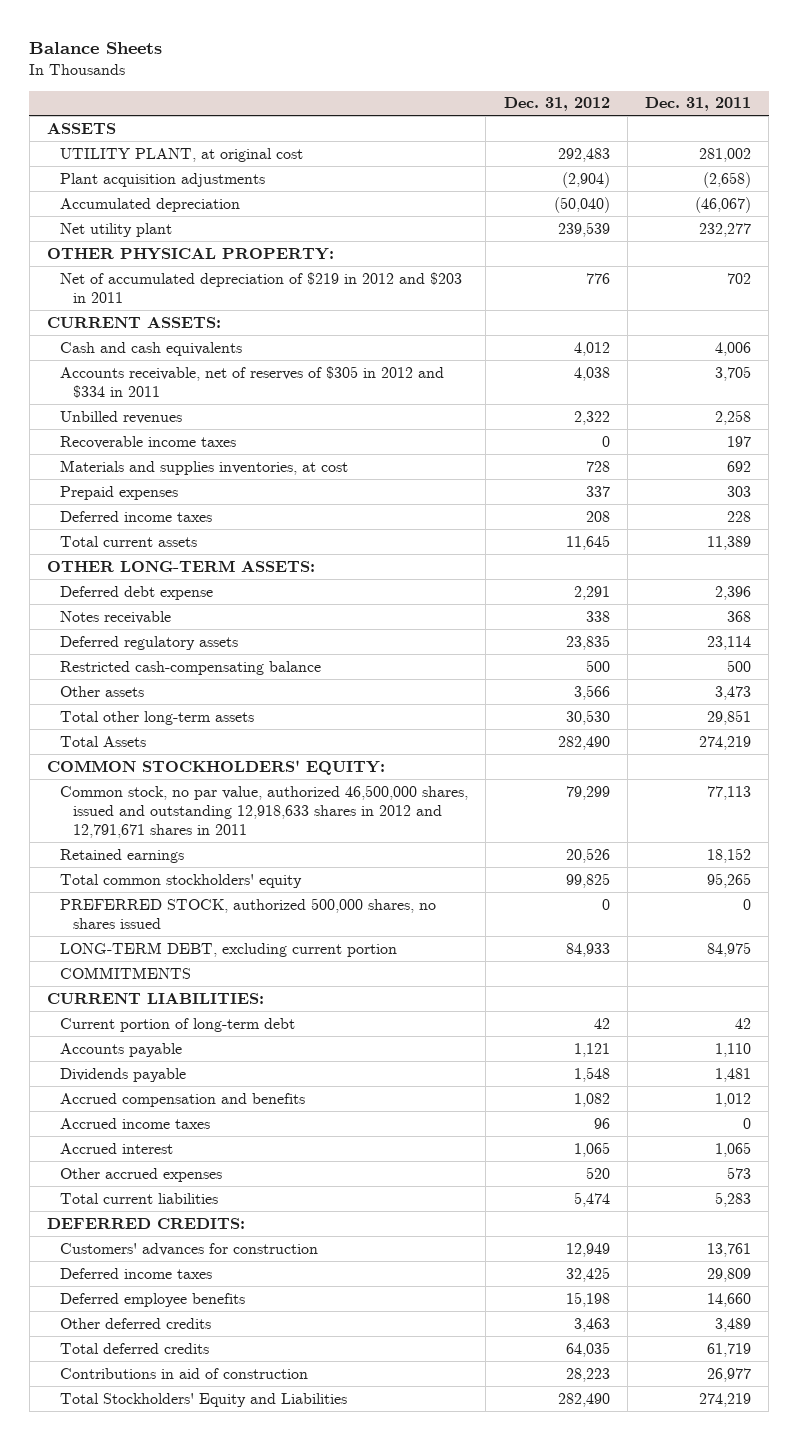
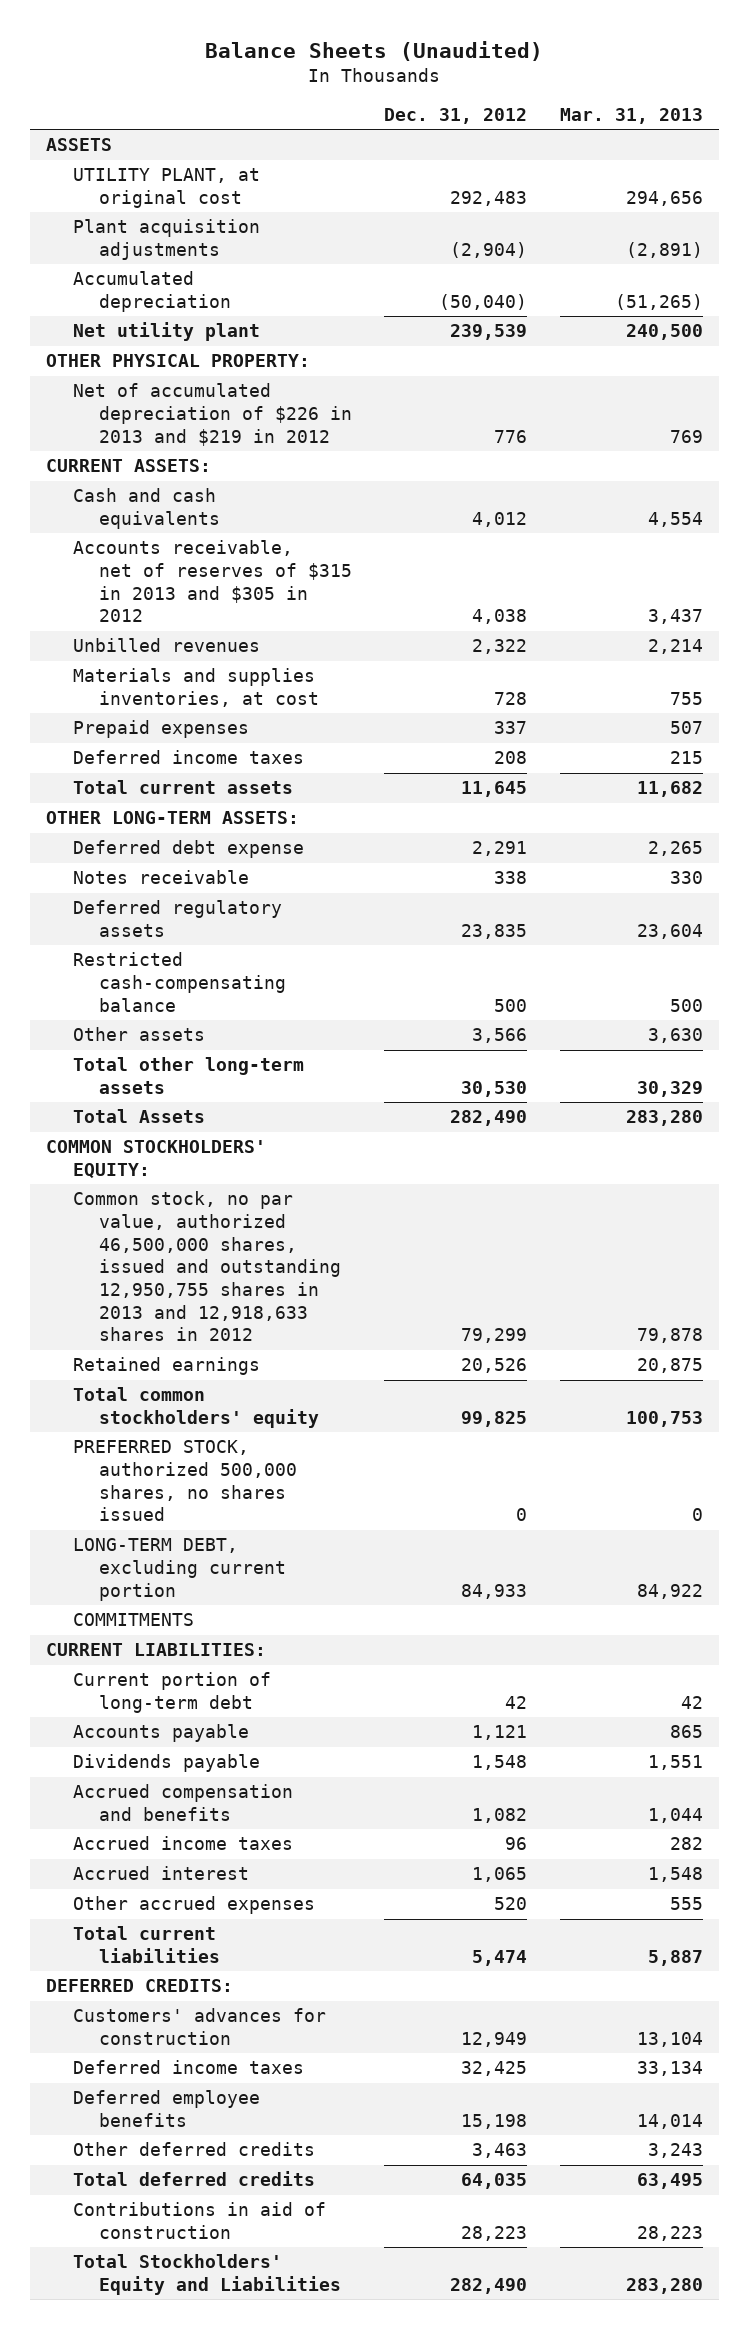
- Balance Sheets
+ Balance Sheets (Unaudited)
- | Dec. 31, 2012 | Dec. 31, 2011
+ | Dec. 31, 2012 | Mar. 31, 2013
- Net of accumulated depreciation of $219 in 2012 and $203 in 2011 | 776 | 702
+ Net of accumulated depreciation of $226 in 2013 and $219 in 2012 | 776 | 769
- Accounts receivable, net of reserves of $305 in 2012 and $334 in 2011 | 4,038 | 3,705
+ Accounts receivable, net of reserves of $315 in 2013 and $305 in 2012 | 4,038 | 3,437
- Recoverable income taxes | 0 | 197
- Common stock, no par value, authorized 46,500,000 shares, issued and outstanding 12,918,633 shares in 2012 and 12,791,671 shares in 2011 | 79,299 | 77,113
+ Common stock, no par value, authorized 46,500,000 shares, issued and outstanding 12,950,755 shares in 2013 and 12,918,633 shares in 2012 | 79,299 | 79,878

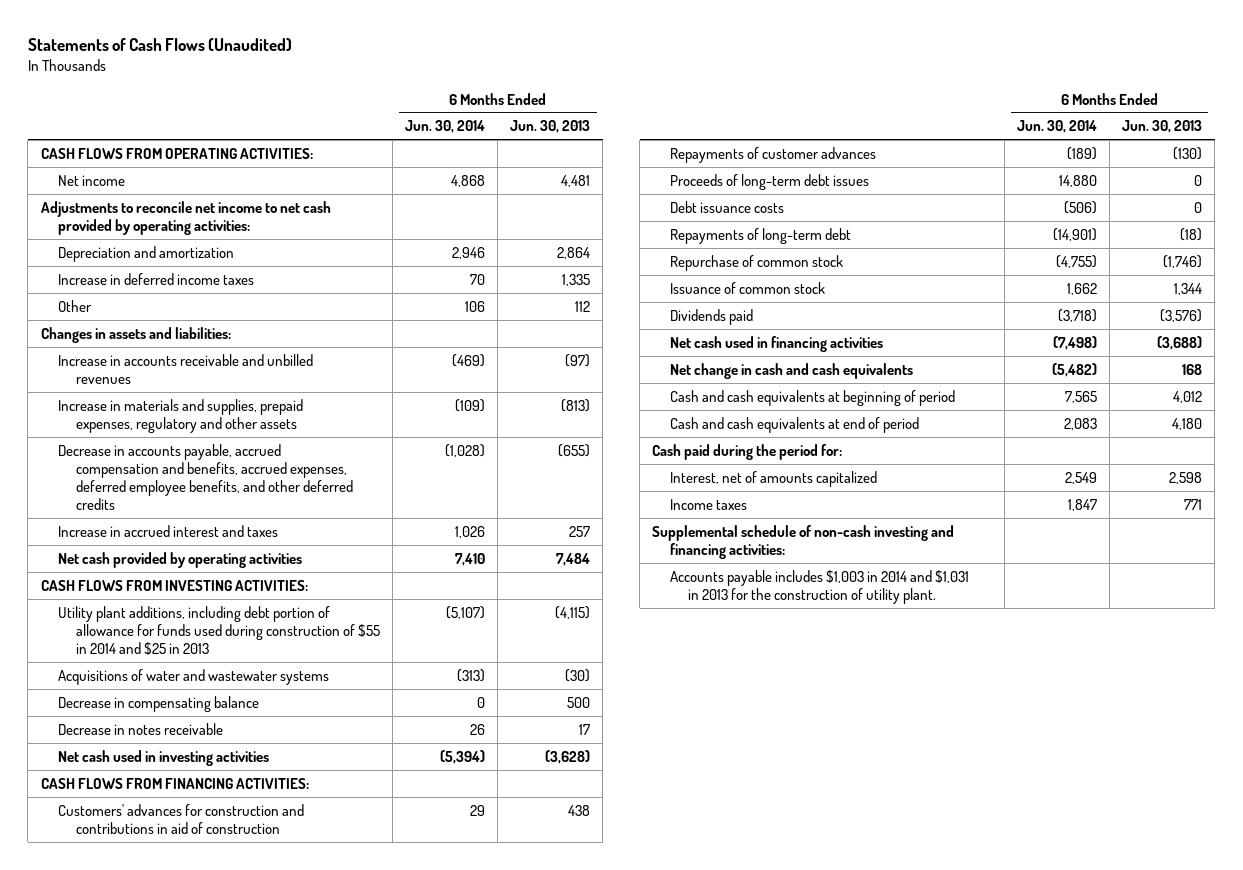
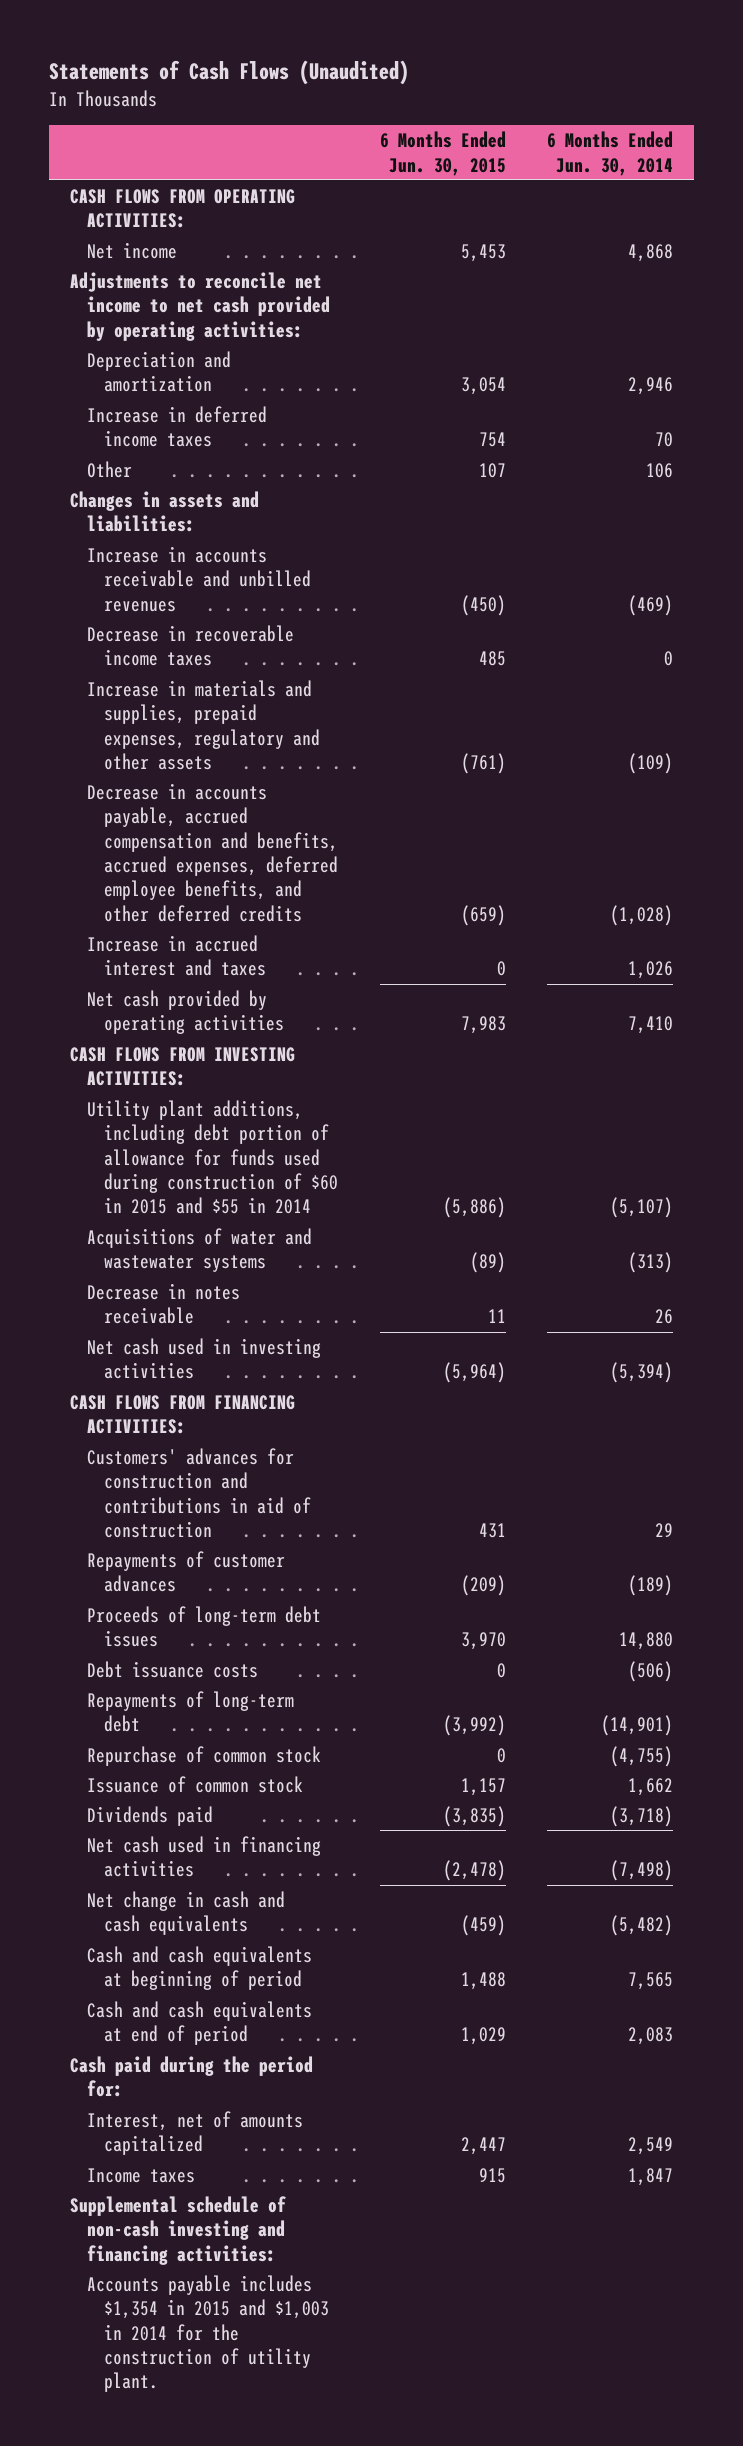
- | 6 Months Ended Jun. 30, 2014 | 6 Months Ended Jun. 30, 2013
+ | 6 Months Ended Jun. 30, 2015 | 6 Months Ended Jun. 30, 2014
+ Decrease in recoverable income taxes | 485 | 0
- Utility plant additions, including debt portion of allowance for funds used during construction of $55 in 2014 and $25 in 2013 | (5,107) | (4,115)
+ Utility plant additions, including debt portion of allowance for funds used during construction of $60 in 2015 and $55 in 2014 | (5,886) | (5,107)
- Decrease in compensating balance | 0 | 500
- Accounts payable includes $1,003 in 2014 and $1,031 in 2013 for the construction of utility plant.
+ Accounts payable includes $1,354 in 2015 and $1,003 in 2014 for the construction of utility plant.

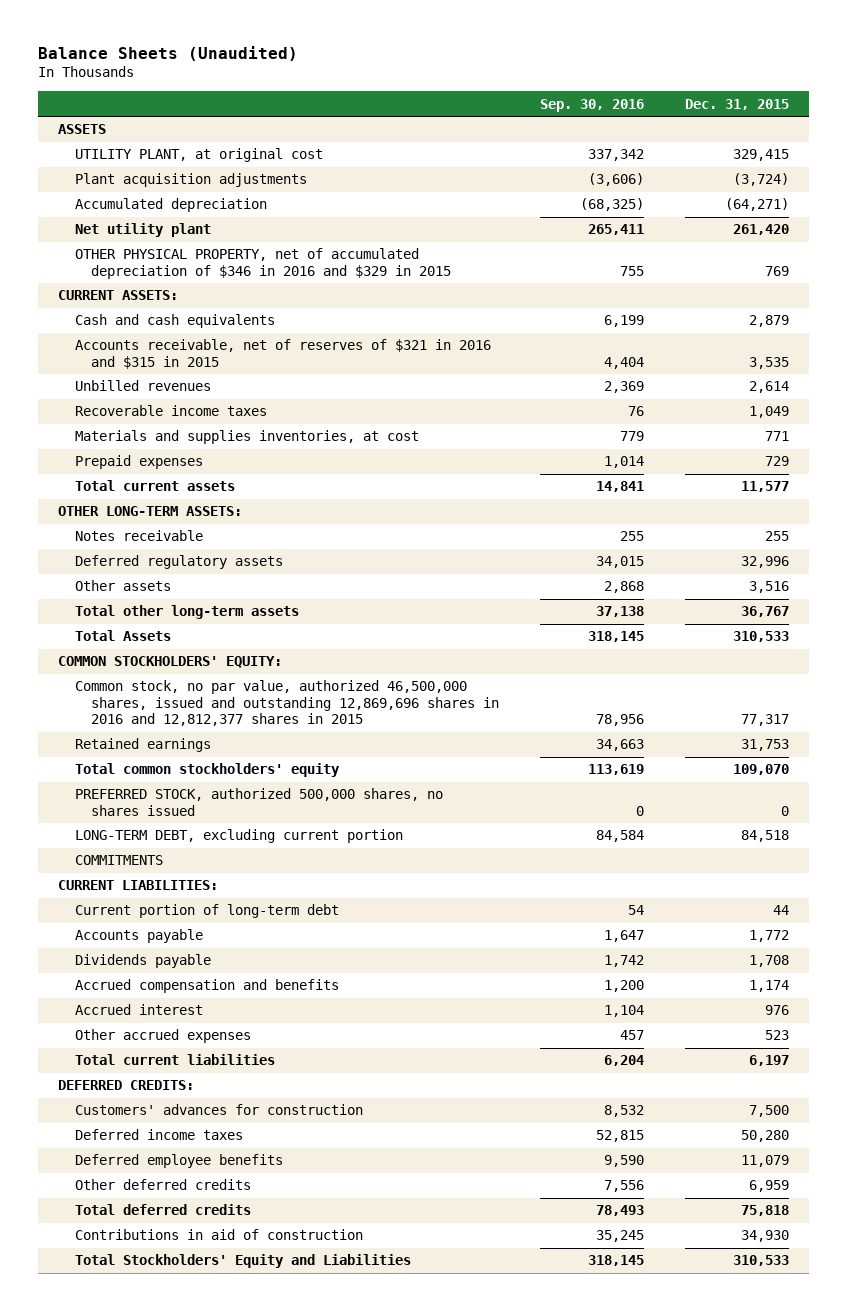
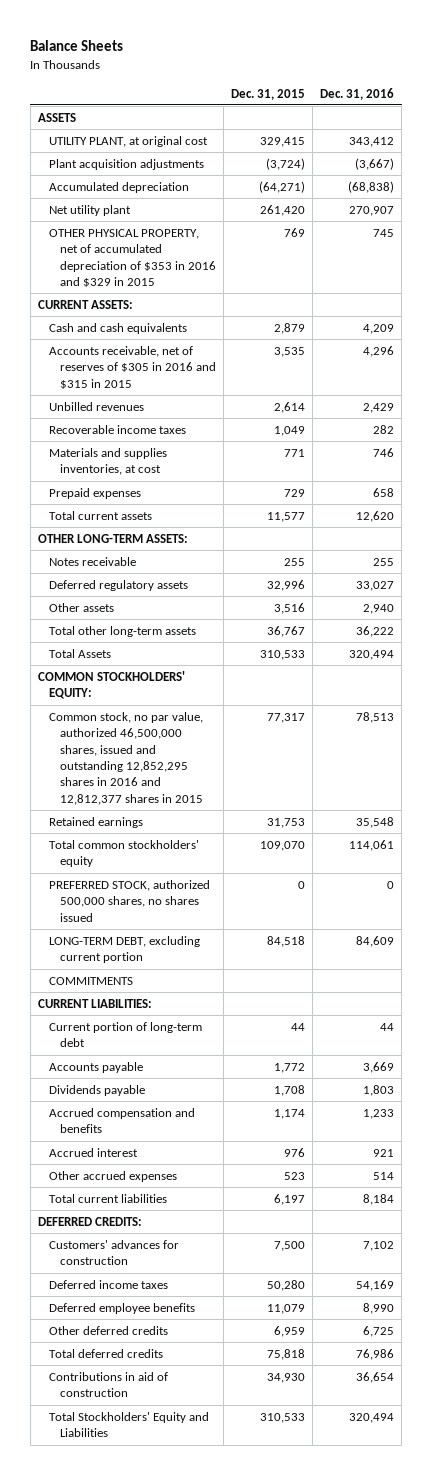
- Balance Sheets (Unaudited)
+ Balance Sheets
- | Sep. 30, 2016 | Dec. 31, 2015
+ | Dec. 31, 2015 | Dec. 31, 2016
- OTHER PHYSICAL PROPERTY, net of accumulated depreciation of $346 in 2016 and $329 in 2015 | 755 | 769
+ OTHER PHYSICAL PROPERTY, net of accumulated depreciation of $353 in 2016 and $329 in 2015 | 769 | 745
- Accounts receivable, net of reserves of $321 in 2016 and $315 in 2015 | 4,404 | 3,535
+ Accounts receivable, net of reserves of $305 in 2016 and $315 in 2015 | 3,535 | 4,296
- Common stock, no par value, authorized 46,500,000 shares, issued and outstanding 12,869,696 shares in 2016 and 12,812,377 shares in 2015 | 78,956 | 77,317
+ Common stock, no par value, authorized 46,500,000 shares, issued and outstanding 12,852,295 shares in 2016 and 12,812,377 shares in 2015 | 77,317 | 78,513

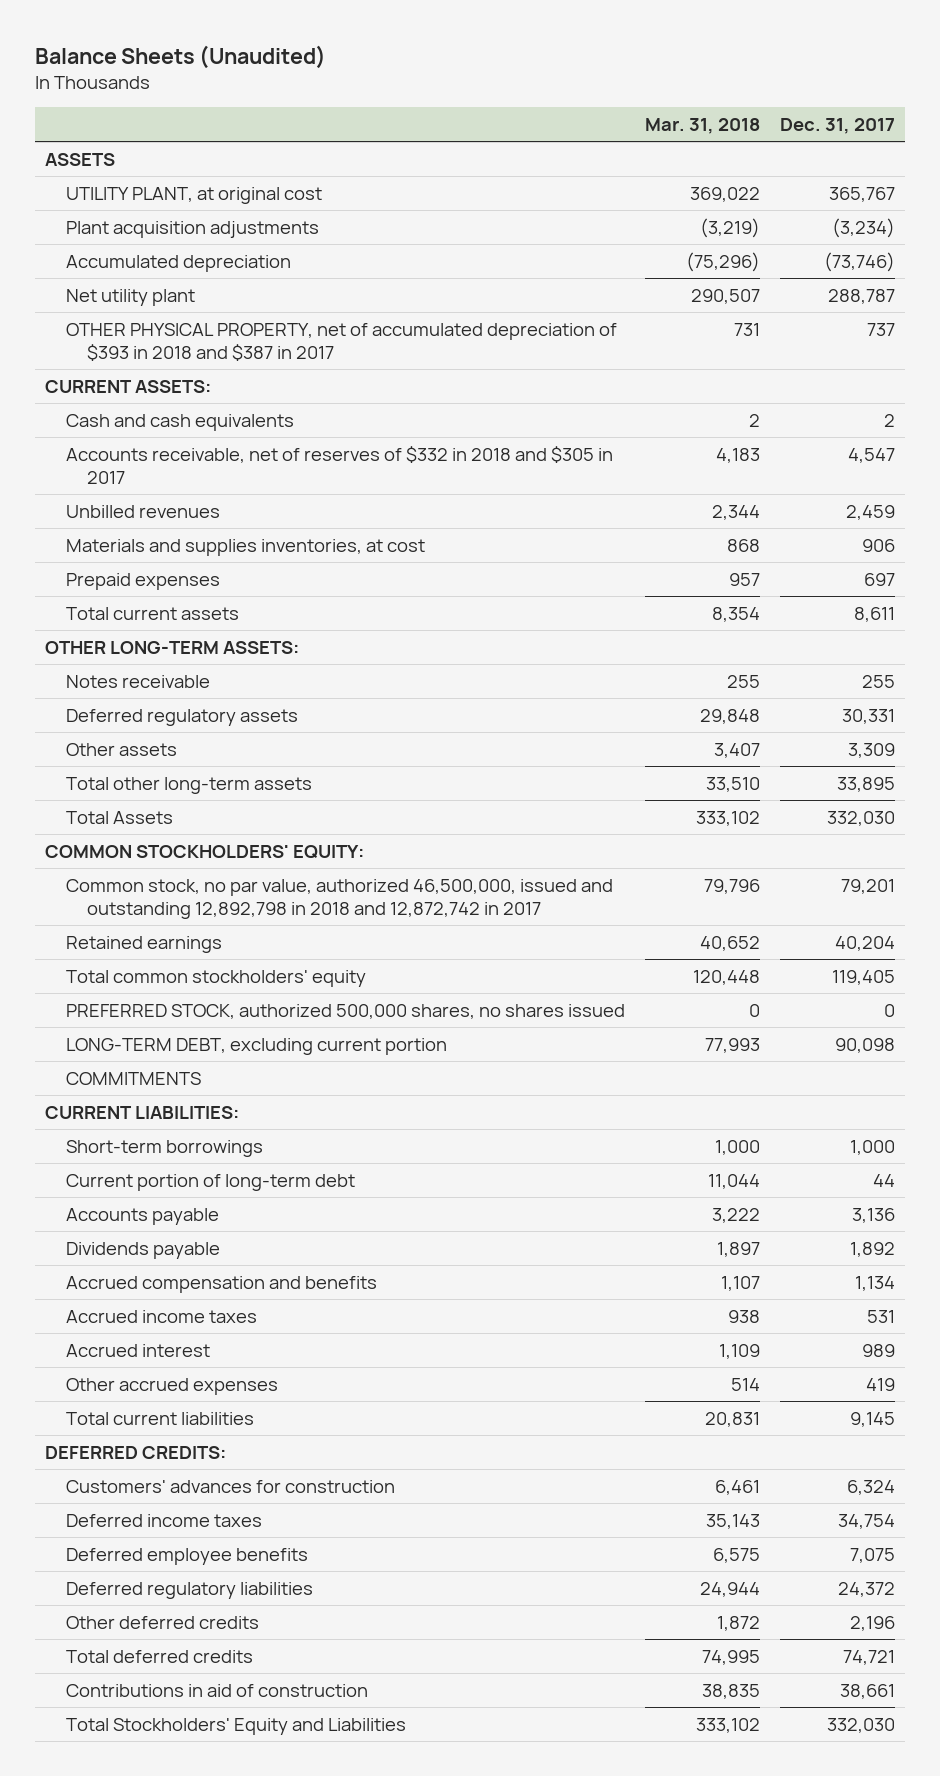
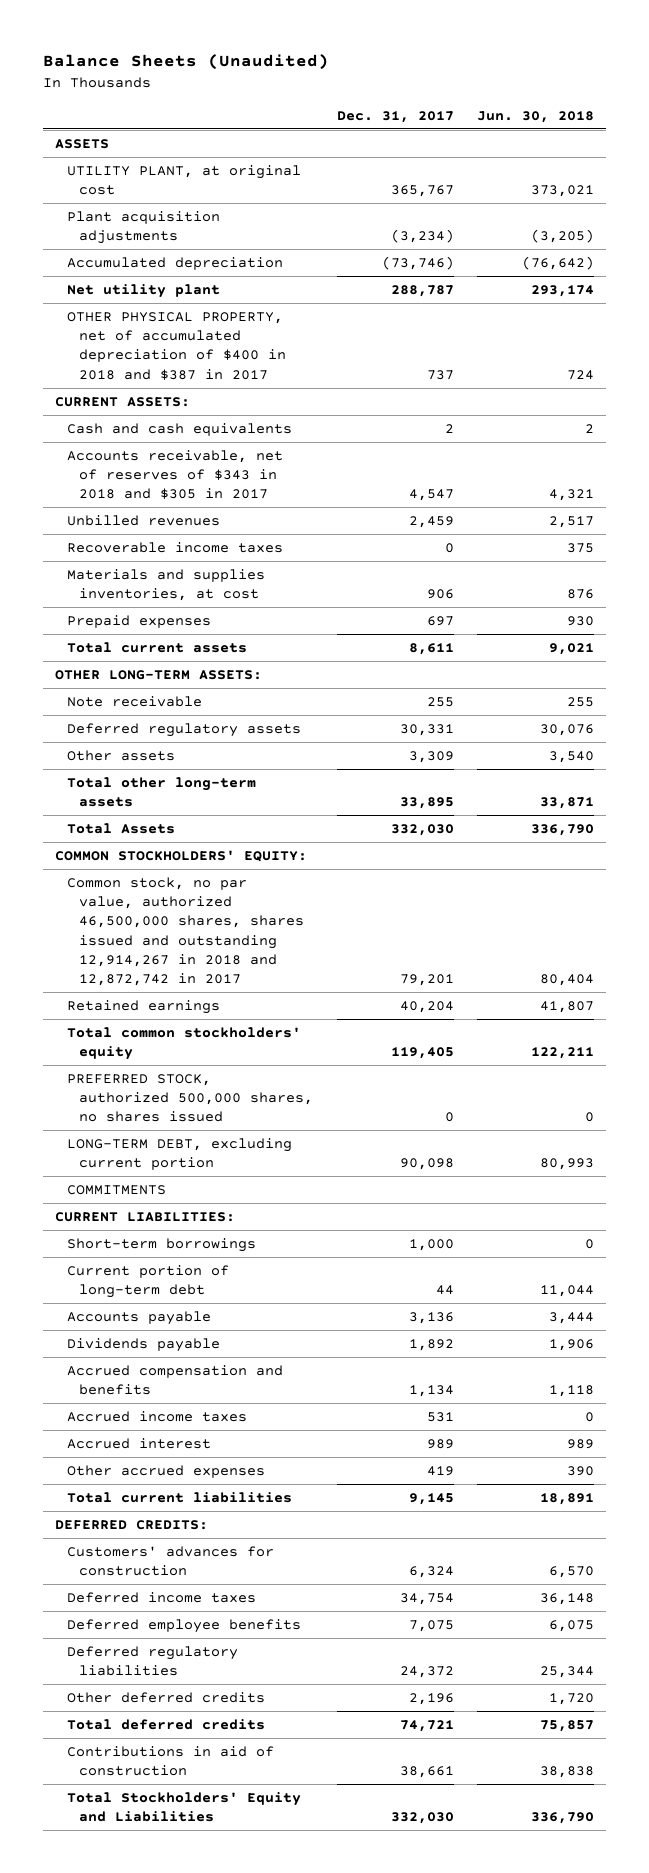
- | Mar. 31, 2018 | Dec. 31, 2017
+ | Dec. 31, 2017 | Jun. 30, 2018
- OTHER PHYSICAL PROPERTY, net of accumulated depreciation of $393 in 2018 and $387 in 2017 | 731 | 737
+ OTHER PHYSICAL PROPERTY, net of accumulated depreciation of $400 in 2018 and $387 in 2017 | 737 | 724
- Accounts receivable, net of reserves of $332 in 2018 and $305 in 2017 | 4,183 | 4,547
+ Accounts receivable, net of reserves of $343 in 2018 and $305 in 2017 | 4,547 | 4,321
+ Recoverable income taxes | 0 | 375
- Notes receivable | 255 | 255
+ Note receivable | 255 | 255
- Common stock, no par value, authorized 46,500,000, issued and outstanding 12,892,798 in 2018 and 12,872,742 in 2017 | 79,796 | 79,201
+ Common stock, no par value, authorized 46,500,000 shares, shares issued and outstanding 12,914,267 in 2018 and 12,872,742 in 2017 | 79,201 | 80,404

